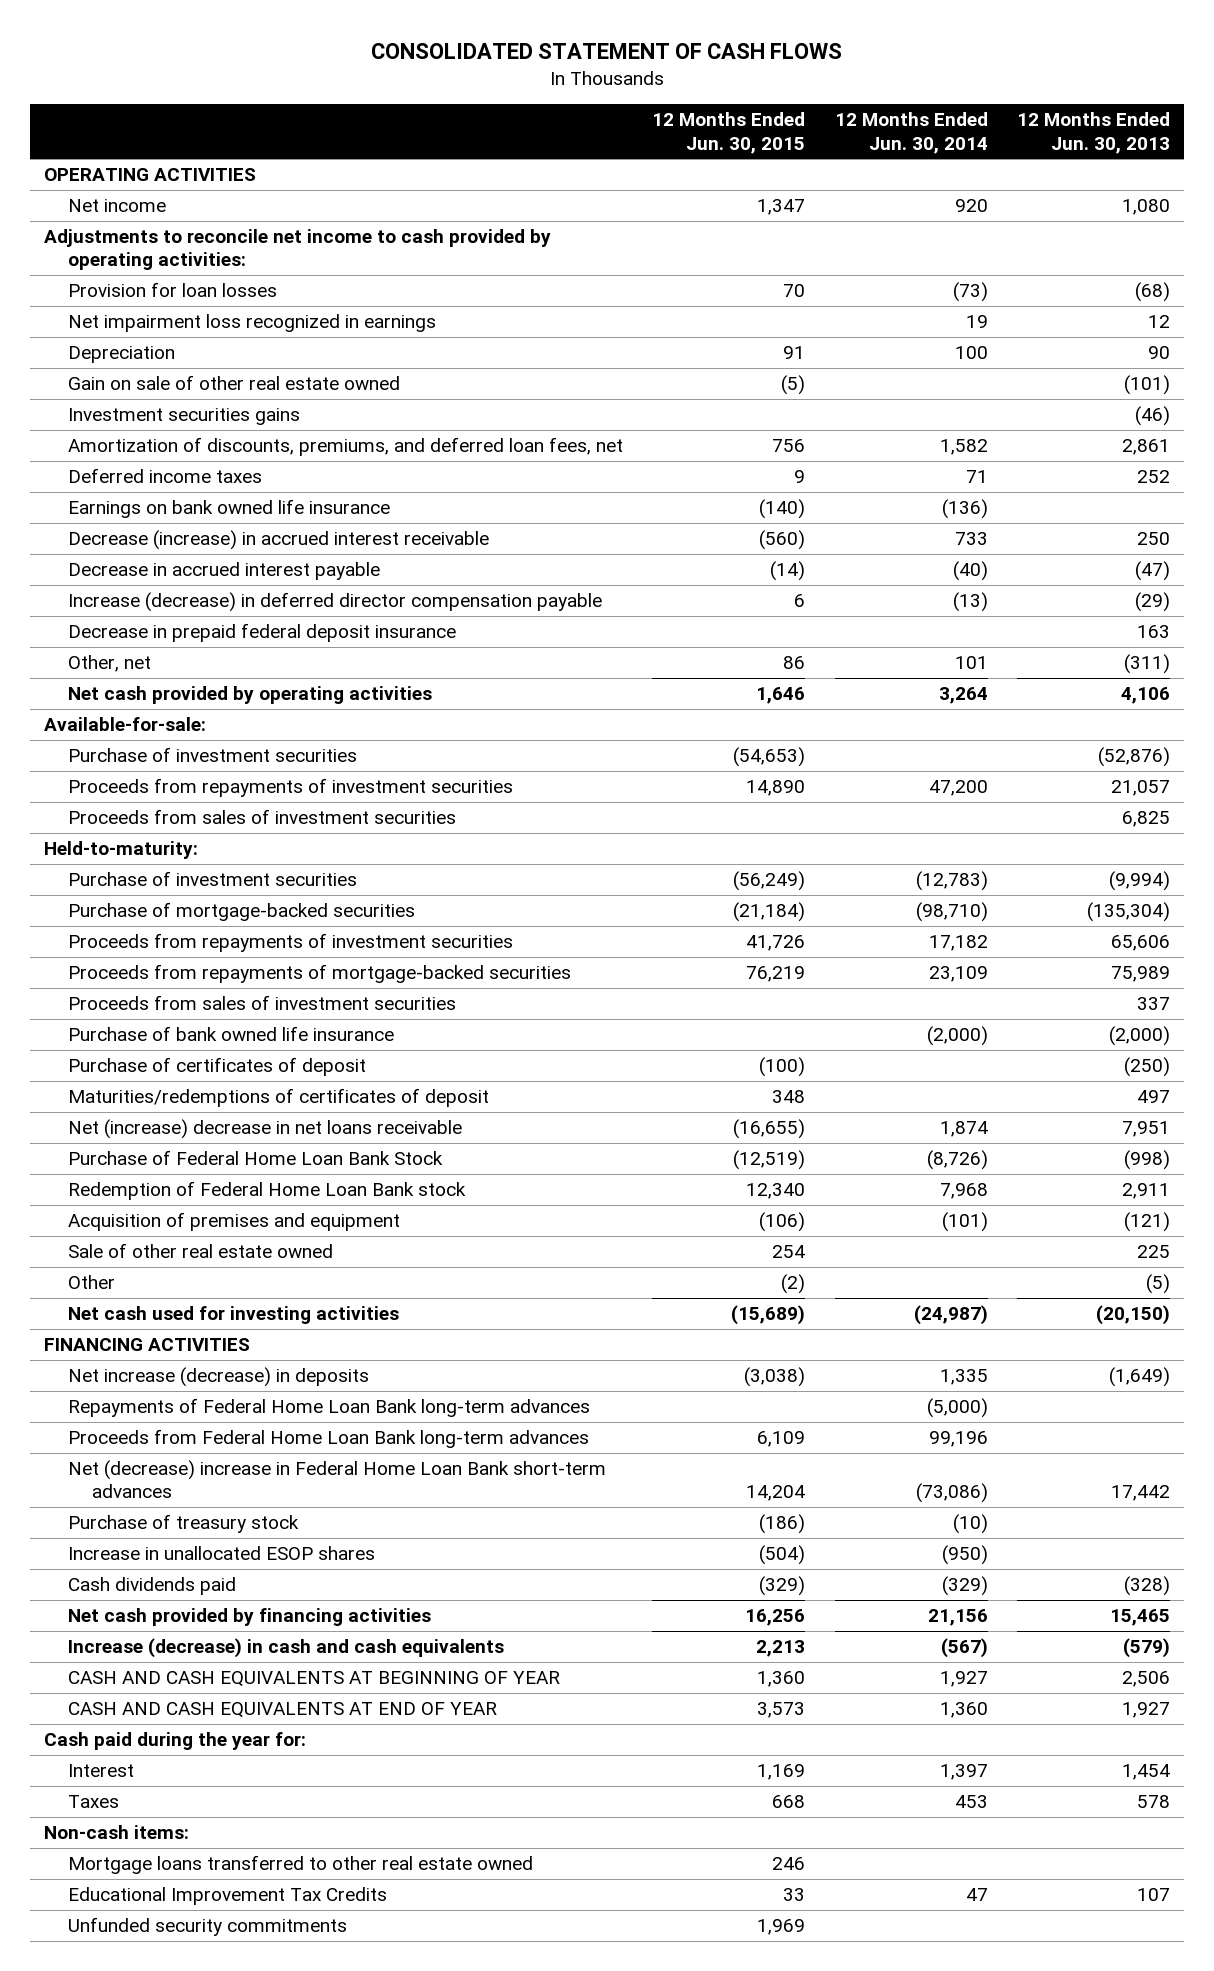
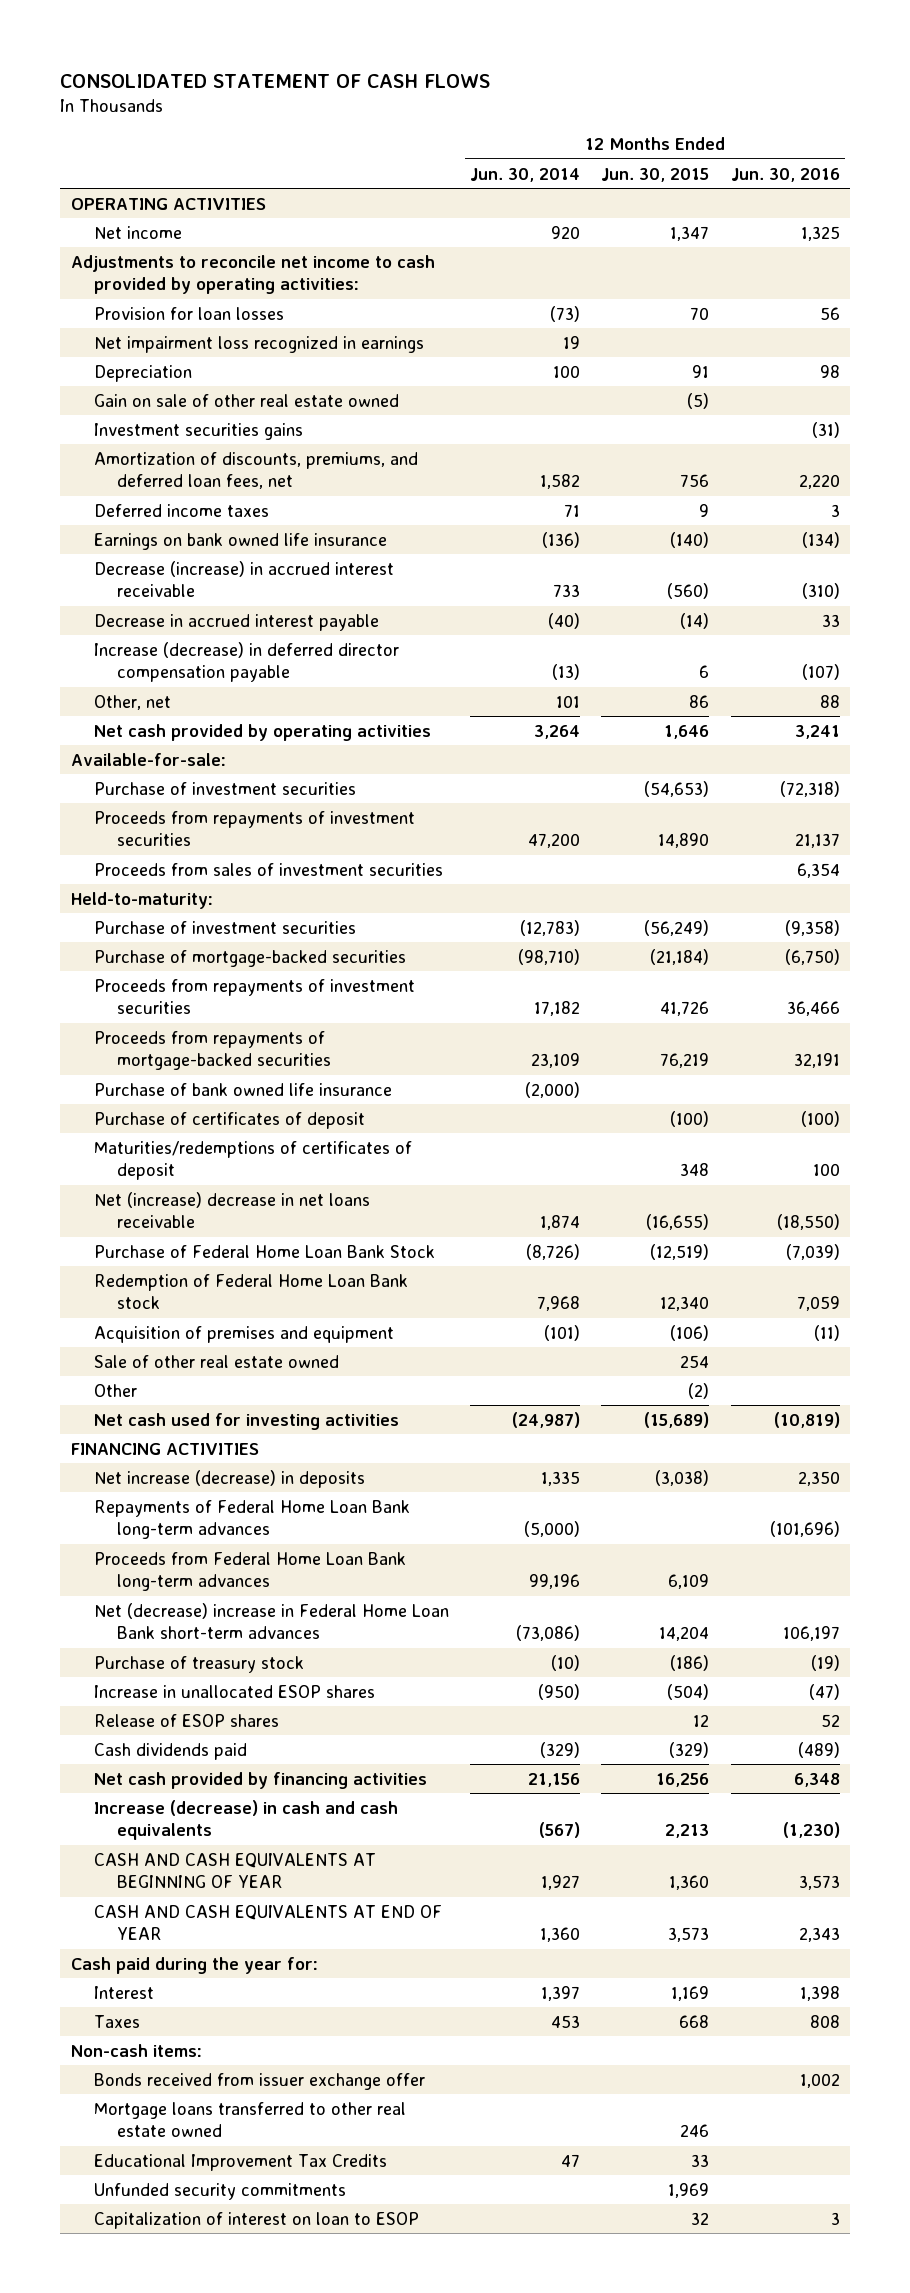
- | 12 Months Ended Jun. 30, 2015 | 12 Months Ended Jun. 30, 2014 | 12 Months Ended Jun. 30, 2013
+ | 12 Months Ended Jun. 30, 2014 | 12 Months Ended Jun. 30, 2015 | 12 Months Ended Jun. 30, 2016
- Decrease in prepaid federal deposit insurance | | | 163
- Proceeds from sales of investment securities | | | 337
+ Release of ESOP shares | | 12 | 52
+ Bonds received from issuer exchange offer | | | 1,002
+ Capitalization of interest on loan to ESOP | | 32 | 3

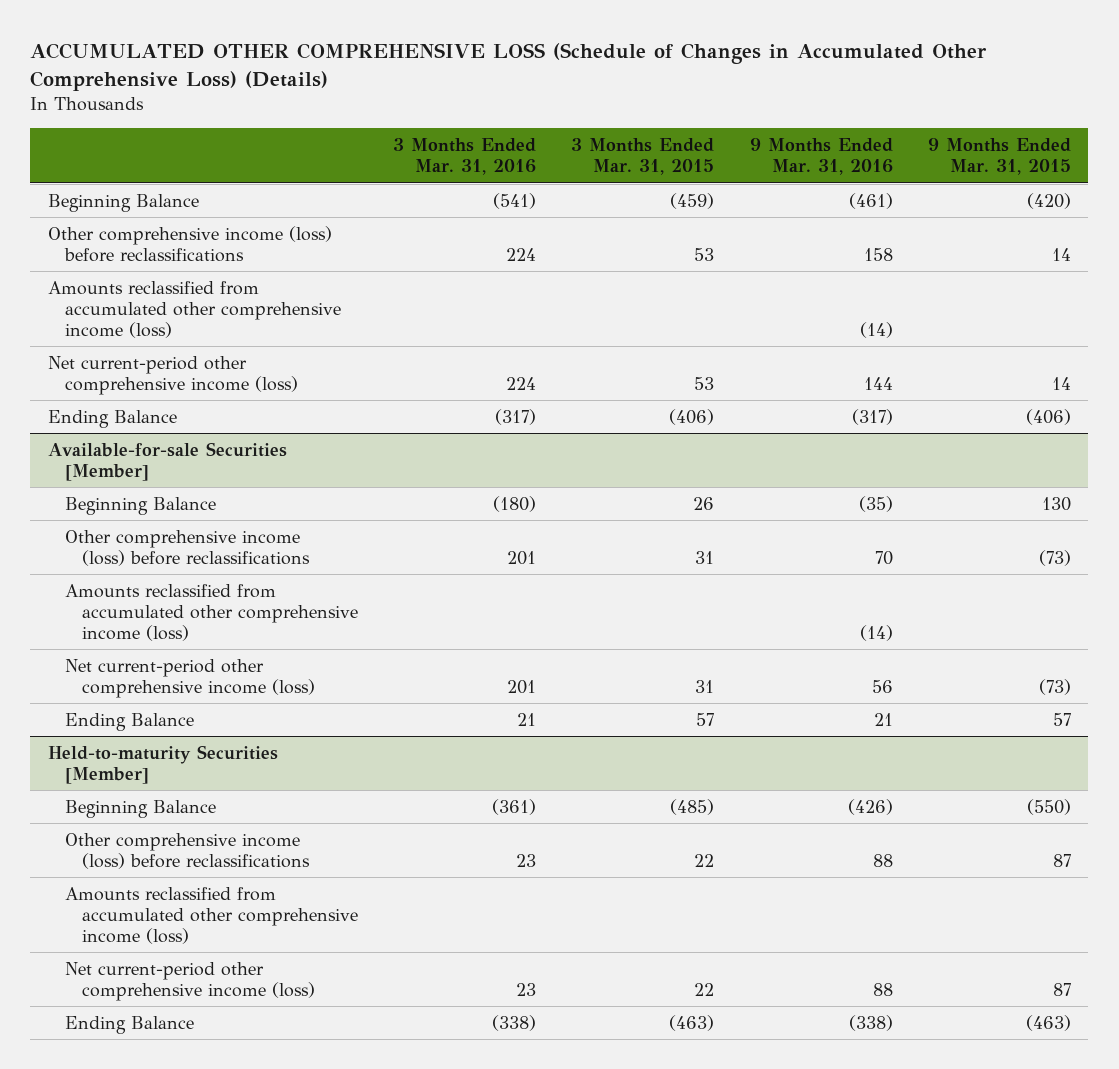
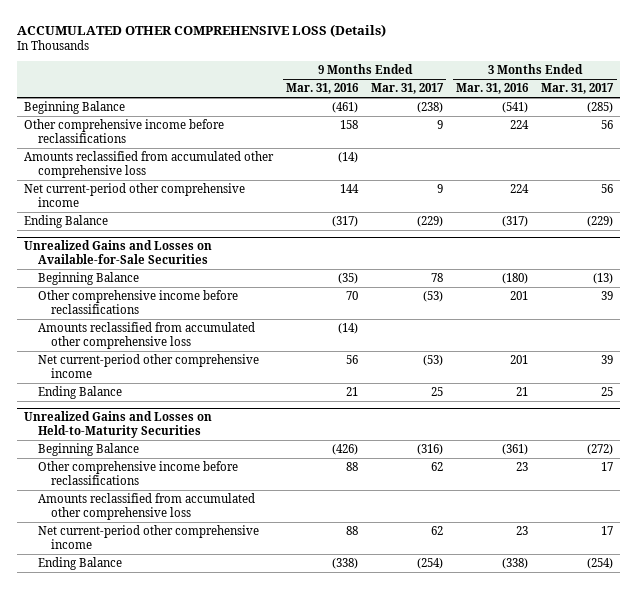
- ACCUMULATED OTHER COMPREHENSIVE LOSS (Schedule of Changes in Accumulated Other Comprehensive Loss) (Details)
+ ACCUMULATED OTHER COMPREHENSIVE LOSS (Details)
- | 3 Months Ended Mar. 31, 2016 | 3 Months Ended Mar. 31, 2015 | 9 Months Ended Mar. 31, 2016 | 9 Months Ended Mar. 31, 2015
+ | 9 Months Ended Mar. 31, 2016 | 9 Months Ended Mar. 31, 2017 | 3 Months Ended Mar. 31, 2016 | 3 Months Ended Mar. 31, 2017
- Other comprehensive income (loss) before reclassifications | 224 | 53 | 158 | 14
- Amounts reclassified from accumulated other comprehensive income (loss) | | | (14) |
- Net current-period other comprehensive income (loss) | 224 | 53 | 144 | 14
+ Other comprehensive income before reclassifications | 158 | 9 | 224 | 56
+ Amounts reclassified from accumulated other comprehensive loss | (14) | | |
+ Net current-period other comprehensive income | 144 | 9 | 224 | 56
- Available-for-sale Securities [Member]
+ Unrealized Gains and Losses on Available-for-Sale Securities
- Other comprehensive income (loss) before reclassifications | 201 | 31 | 70 | (73)
- Amounts reclassified from accumulated other comprehensive income (loss) | | | (14) |
- Net current-period other comprehensive income (loss) | 201 | 31 | 56 | (73)
+ Other comprehensive income before reclassifications | 70 | (53) | 201 | 39
+ Amounts reclassified from accumulated other comprehensive loss | (14) | | |
+ Net current-period other comprehensive income | 56 | (53) | 201 | 39
- Held-to-maturity Securities [Member]
+ Unrealized Gains and Losses on Held-to-Maturity Securities
- Other comprehensive income (loss) before reclassifications | 23 | 22 | 88 | 87
- Amounts reclassified from accumulated other comprehensive income (loss)
- Net current-period other comprehensive income (loss) | 23 | 22 | 88 | 87
+ Other comprehensive income before reclassifications | 88 | 62 | 23 | 17
+ Amounts reclassified from accumulated other comprehensive loss
+ Net current-period other comprehensive income | 88 | 62 | 23 | 17

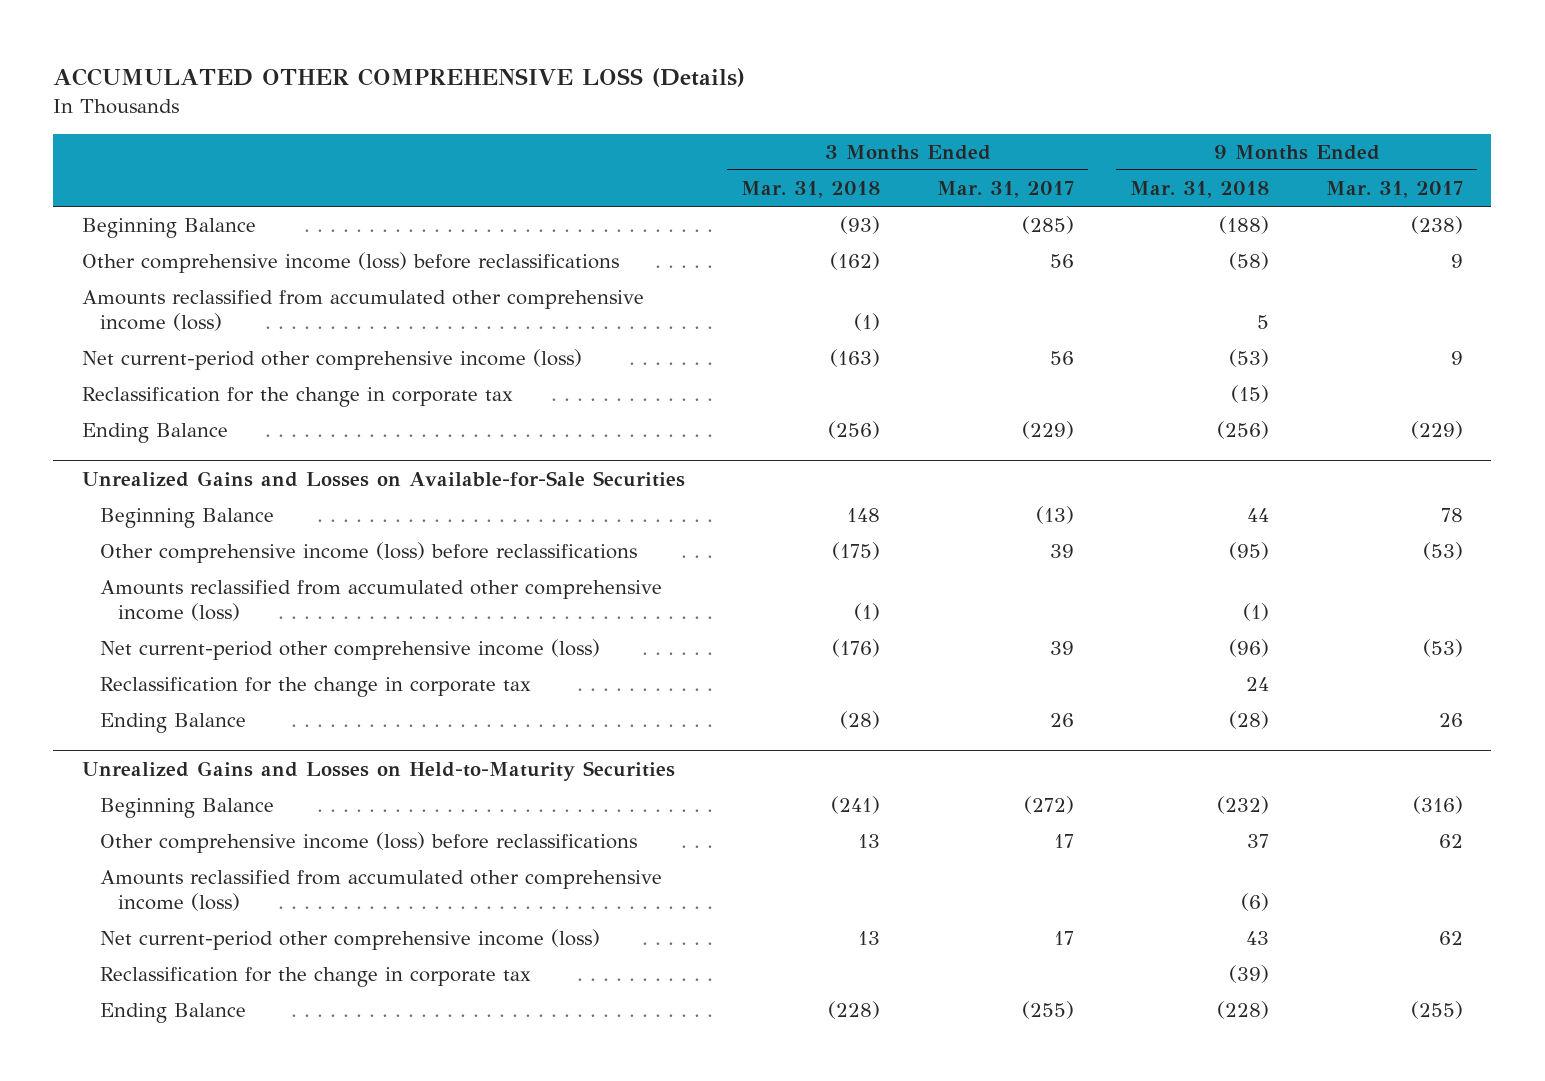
- | 9 Months Ended Mar. 31, 2016 | 9 Months Ended Mar. 31, 2017 | 3 Months Ended Mar. 31, 2016 | 3 Months Ended Mar. 31, 2017
+ | 3 Months Ended Mar. 31, 2018 | 3 Months Ended Mar. 31, 2017 | 9 Months Ended Mar. 31, 2018 | 9 Months Ended Mar. 31, 2017
- Other comprehensive income before reclassifications | 158 | 9 | 224 | 56
- Amounts reclassified from accumulated other comprehensive loss | (14) | | |
- Net current-period other comprehensive income | 144 | 9 | 224 | 56
+ Other comprehensive income (loss) before reclassifications | (162) | 56 | (58) | 9
+ Amounts reclassified from accumulated other comprehensive income (loss) | (1) | | 5 |
+ Net current-period other comprehensive income (loss) | (163) | 56 | (53) | 9
+ Reclassification for the change in corporate tax | | | (15) |
@ Unrealized Gains and Losses on Available-for-Sale Securities
- Other comprehensive income before reclassifications | 70 | (53) | 201 | 39
- Amounts reclassified from accumulated other comprehensive loss | (14) | | |
- Net current-period other comprehensive income | 56 | (53) | 201 | 39
- Ending Balance | 21 | 25 | 21 | 25
+ Other comprehensive income (loss) before reclassifications | (175) | 39 | (95) | (53)
+ Amounts reclassified from accumulated other comprehensive income (loss) | (1) | | (1) |
+ Net current-period other comprehensive income (loss) | (176) | 39 | (96) | (53)
+ Reclassification for the change in corporate tax | | | 24 |
+ Ending Balance | (28) | 26 | (28) | 26
@ Unrealized Gains and Losses on Held-to-Maturity Securities
- Other comprehensive income before reclassifications | 88 | 62 | 23 | 17
- Amounts reclassified from accumulated other comprehensive loss
- Net current-period other comprehensive income | 88 | 62 | 23 | 17
- Ending Balance | (338) | (254) | (338) | (254)
+ Other comprehensive income (loss) before reclassifications | 13 | 17 | 37 | 62
+ Amounts reclassified from accumulated other comprehensive income (loss) | | | (6) |
+ Net current-period other comprehensive income (loss) | 13 | 17 | 43 | 62
+ Reclassification for the change in corporate tax | | | (39) |
+ Ending Balance | (228) | (255) | (228) | (255)

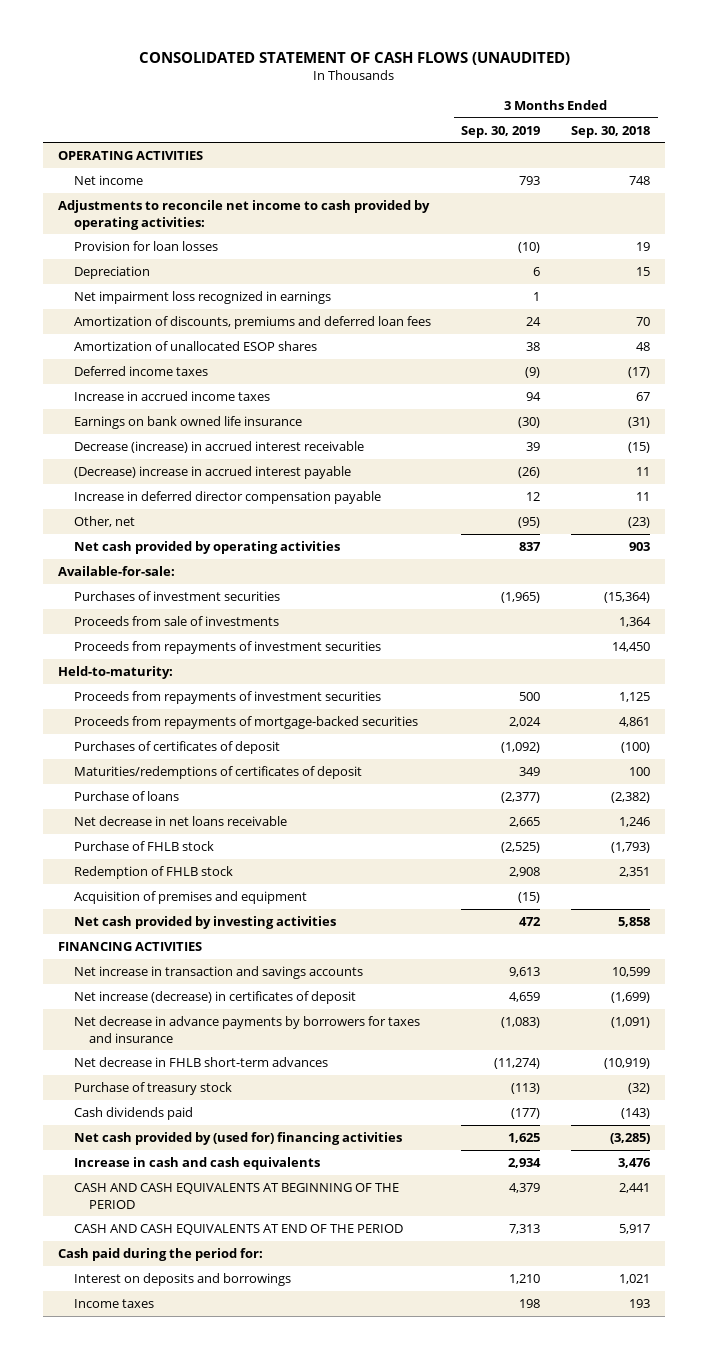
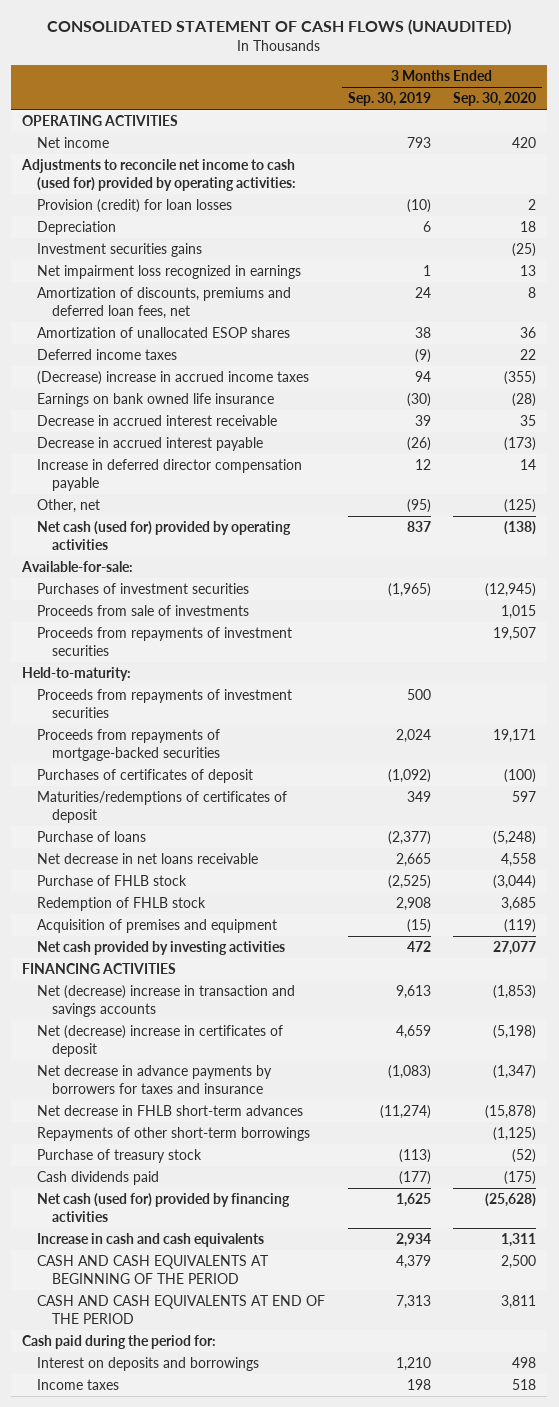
- | 3 Months Ended Sep. 30, 2019 | 3 Months Ended Sep. 30, 2018
+ | 3 Months Ended Sep. 30, 2019 | 3 Months Ended Sep. 30, 2020
- Adjustments to reconcile net income to cash provided by operating activities:
- Provision for loan losses | (10) | 19
+ Adjustments to reconcile net income to cash (used for) provided by operating activities:
+ Provision (credit) for loan losses | (10) | 2
+ Investment securities gains | | (25)
- Amortization of discounts, premiums and deferred loan fees | 24 | 70
+ Amortization of discounts, premiums and deferred loan fees, net | 24 | 8
- Increase in accrued income taxes | 94 | 67
+ (Decrease) increase in accrued income taxes | 94 | (355)
- Decrease (increase) in accrued interest receivable | 39 | (15)
- (Decrease) increase in accrued interest payable | (26) | 11
+ Decrease in accrued interest receivable | 39 | 35
+ Decrease in accrued interest payable | (26) | (173)
- Net cash provided by operating activities | 837 | 903
+ Net cash (used for) provided by operating activities | 837 | (138)
- Net increase in transaction and savings accounts | 9,613 | 10,599
- Net increase (decrease) in certificates of deposit | 4,659 | (1,699)
+ Net (decrease) increase in transaction and savings accounts | 9,613 | (1,853)
+ Net (decrease) increase in certificates of deposit | 4,659 | (5,198)
+ Repayments of other short-term borrowings | | (1,125)
- Net cash provided by (used for) financing activities | 1,625 | (3,285)
+ Net cash (used for) provided by financing activities | 1,625 | (25,628)

